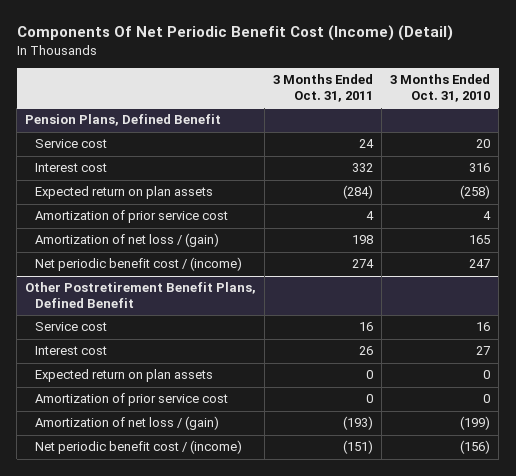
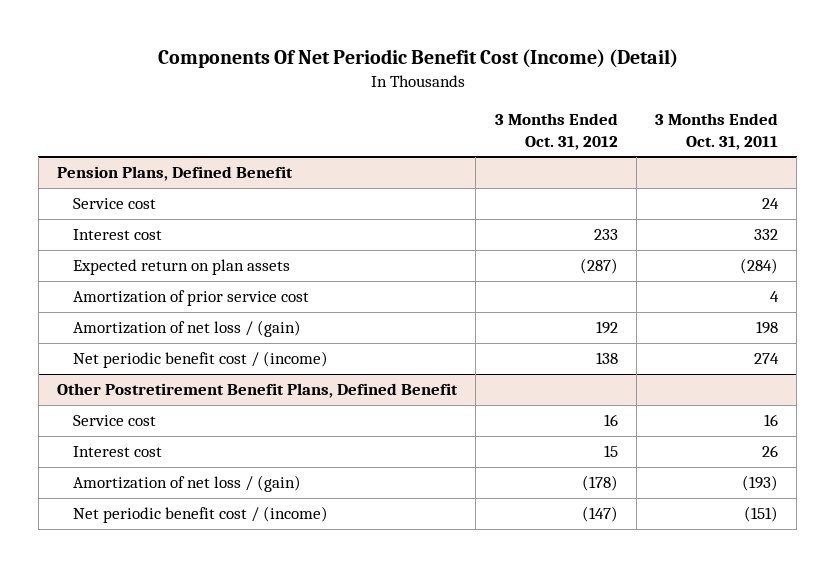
- | 3 Months Ended Oct. 31, 2011 | 3 Months Ended Oct. 31, 2010
+ | 3 Months Ended Oct. 31, 2012 | 3 Months Ended Oct. 31, 2011
@ Other Postretirement Benefit Plans, Defined Benefit
- Expected return on plan assets | 0 | 0
- Amortization of prior service cost | 0 | 0

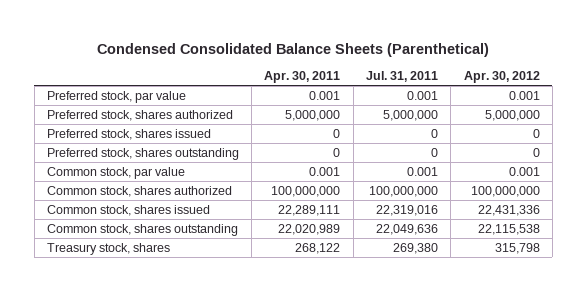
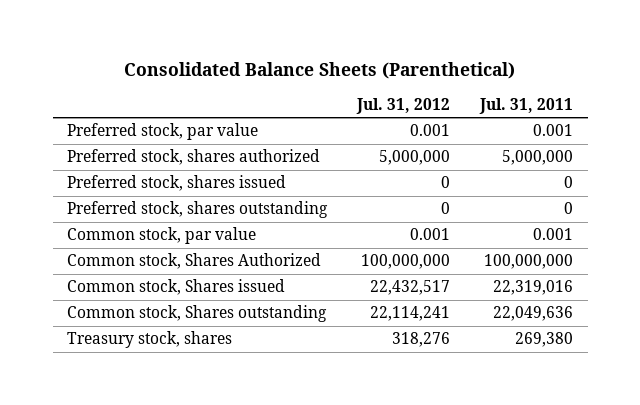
- Condensed Consolidated Balance Sheets (Parenthetical)
+ Consolidated Balance Sheets (Parenthetical)
- | Apr. 30, 2011 | Jul. 31, 2011 | Apr. 30, 2012
+ | Jul. 31, 2012 | Jul. 31, 2011
- Common stock, shares authorized | 100,000,000 | 100,000,000 | 100,000,000
- Common stock, shares issued | 22,289,111 | 22,319,016 | 22,431,336
- Common stock, shares outstanding | 22,020,989 | 22,049,636 | 22,115,538
+ Common stock, Shares Authorized | 100,000,000 | 100,000,000
+ Common stock, Shares issued | 22,432,517 | 22,319,016
+ Common stock, Shares outstanding | 22,114,241 | 22,049,636

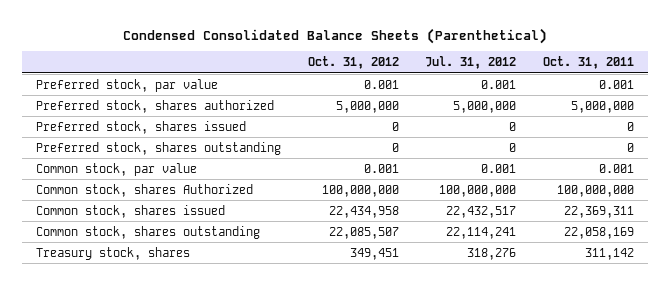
- Consolidated Balance Sheets (Parenthetical)
+ Condensed Consolidated Balance Sheets (Parenthetical)
- | Jul. 31, 2012 | Jul. 31, 2011
+ | Oct. 31, 2012 | Jul. 31, 2012 | Oct. 31, 2011
- Common stock, Shares Authorized | 100,000,000 | 100,000,000
- Common stock, Shares issued | 22,432,517 | 22,319,016
- Common stock, Shares outstanding | 22,114,241 | 22,049,636
+ Common stock, shares Authorized | 100,000,000 | 100,000,000 | 100,000,000
+ Common stock, shares issued | 22,434,958 | 22,432,517 | 22,369,311
+ Common stock, shares outstanding | 22,085,507 | 22,114,241 | 22,058,169

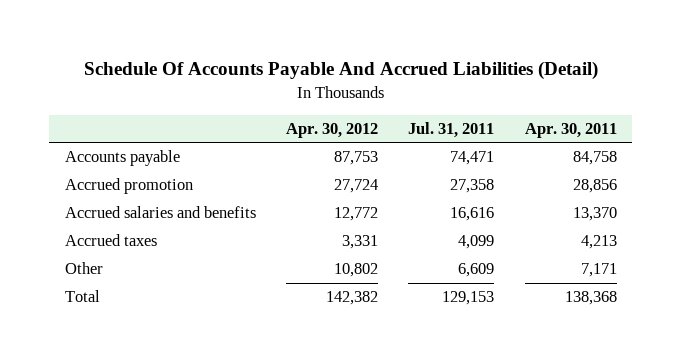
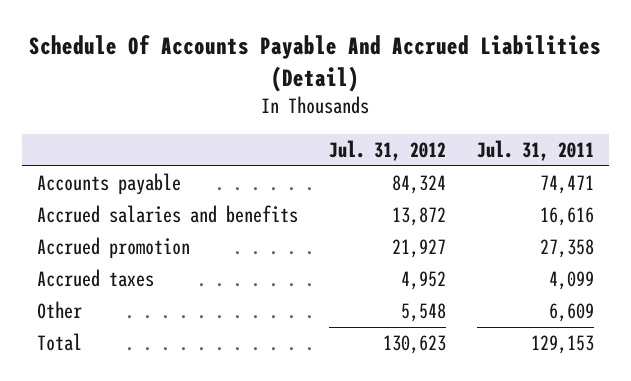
- | Apr. 30, 2012 | Jul. 31, 2011 | Apr. 30, 2011
+ | Jul. 31, 2012 | Jul. 31, 2011
moved down: Accrued promotion | 21,927 | 27,358

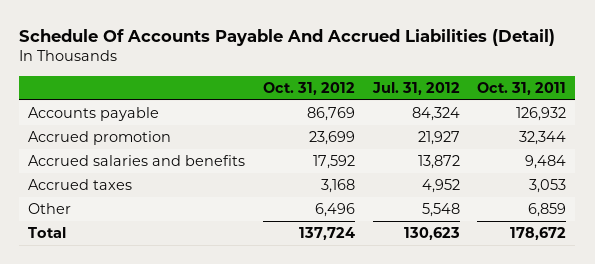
- | Jul. 31, 2012 | Jul. 31, 2011
+ | Oct. 31, 2012 | Jul. 31, 2012 | Oct. 31, 2011
moved down: Accrued salaries and benefits | 17,592 | 13,872 | 9,484

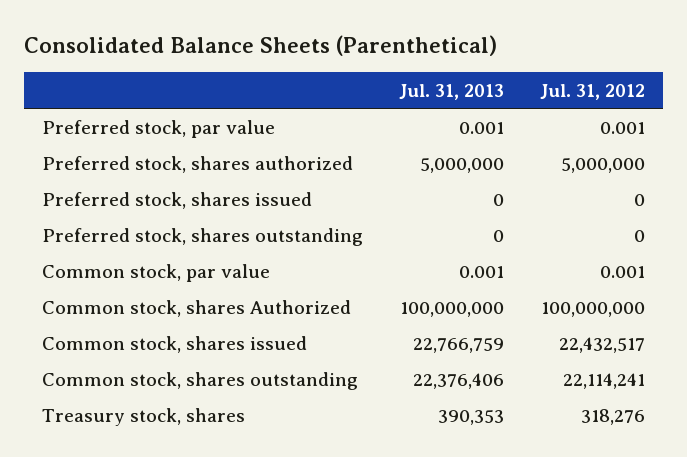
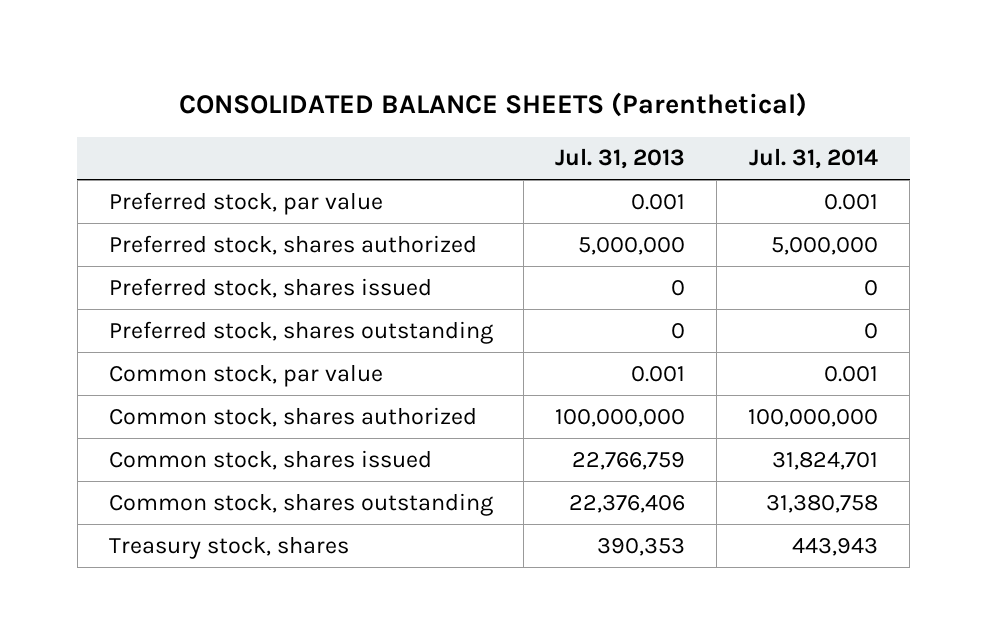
- Consolidated Balance Sheets (Parenthetical)
+ CONSOLIDATED BALANCE SHEETS (Parenthetical)
- | Jul. 31, 2013 | Jul. 31, 2012
+ | Jul. 31, 2013 | Jul. 31, 2014
- Common stock, shares Authorized | 100,000,000 | 100,000,000
+ Common stock, shares authorized | 100,000,000 | 100,000,000

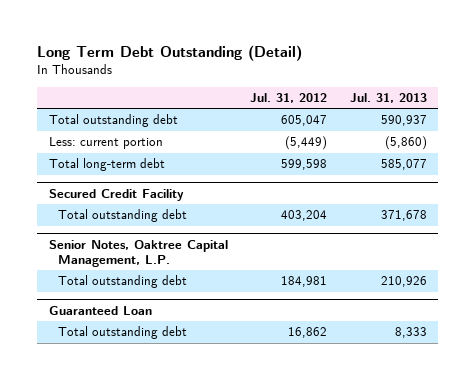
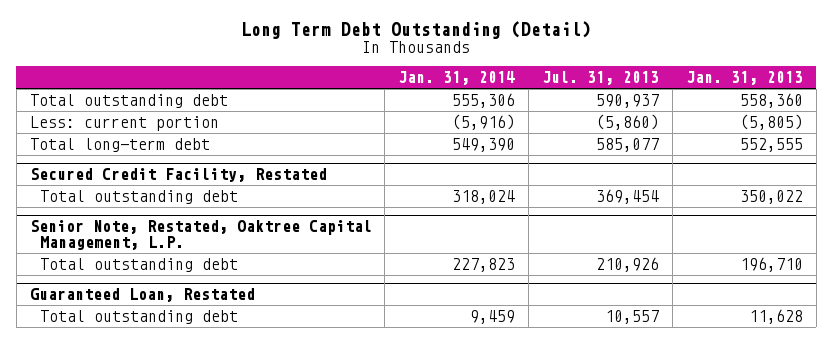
- | Jul. 31, 2012 | Jul. 31, 2013
+ | Jan. 31, 2014 | Jul. 31, 2013 | Jan. 31, 2013
- Secured Credit Facility
- Total outstanding debt | 403,204 | 371,678
- Senior Notes, Oaktree Capital Management, L.P.
+ Secured Credit Facility, Restated
+ Total outstanding debt | 318,024 | 369,454 | 350,022
+ Senior Note, Restated, Oaktree Capital Management, L.P.
- Guaranteed Loan
- Total outstanding debt | 16,862 | 8,333
+ Guaranteed Loan, Restated
+ Total outstanding debt | 9,459 | 10,557 | 11,628

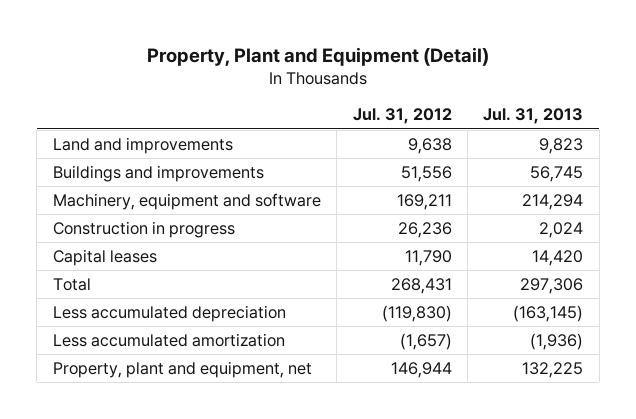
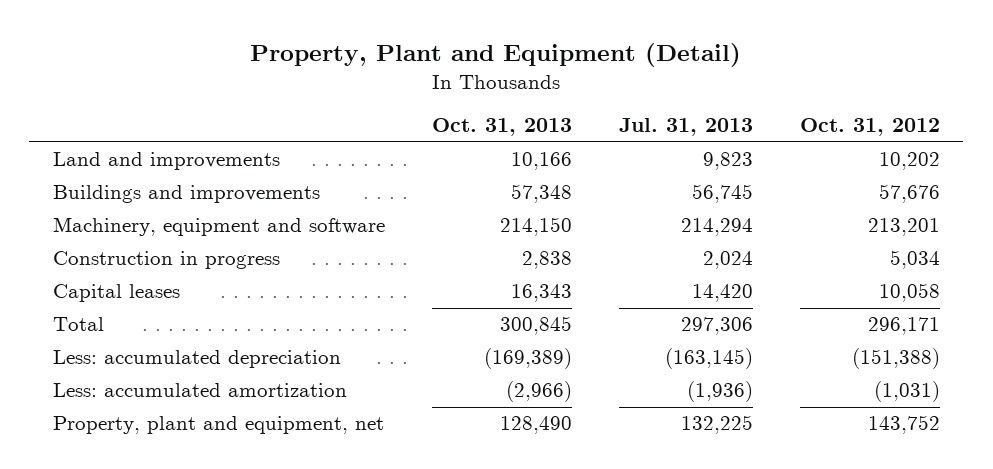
- | Jul. 31, 2012 | Jul. 31, 2013
+ | Oct. 31, 2013 | Jul. 31, 2013 | Oct. 31, 2012
- Less accumulated depreciation | (119,830) | (163,145)
- Less accumulated amortization | (1,657) | (1,936)
+ Less: accumulated depreciation | (169,389) | (163,145) | (151,388)
+ Less: accumulated amortization | (2,966) | (1,936) | (1,031)

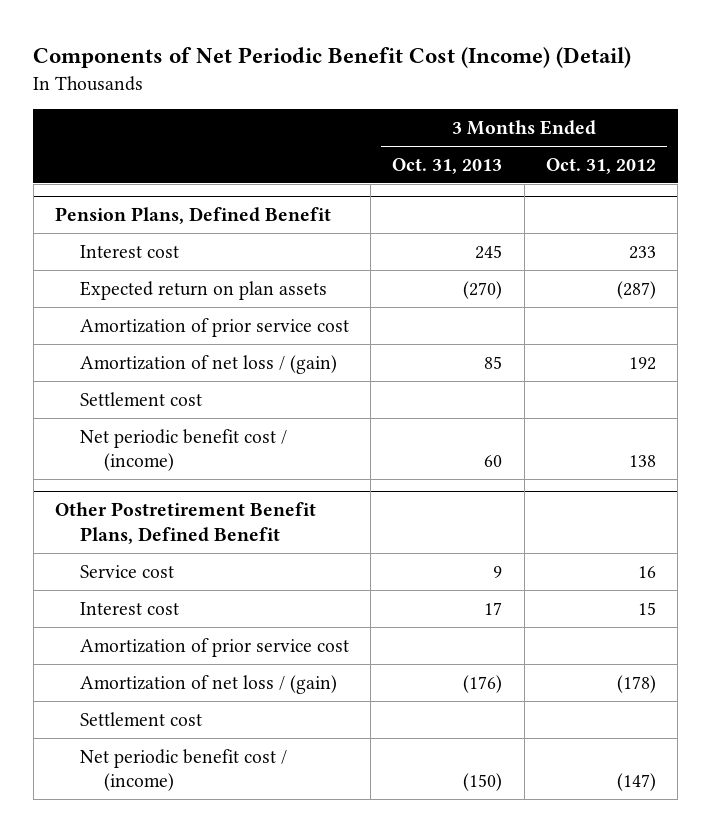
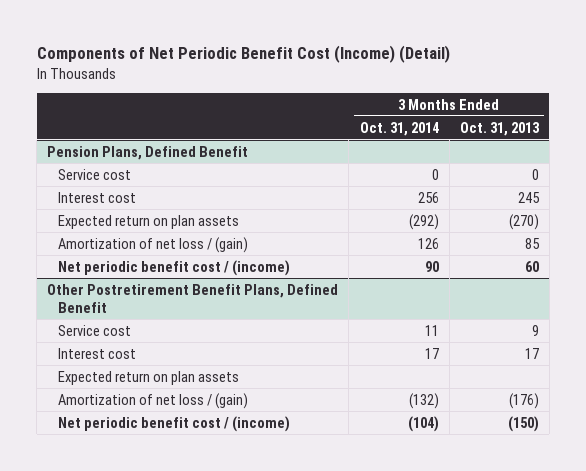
- | 3 Months Ended Oct. 31, 2013 | 3 Months Ended Oct. 31, 2012
+ | 3 Months Ended Oct. 31, 2014 | 3 Months Ended Oct. 31, 2013
@ Pension Plans, Defined Benefit
+ Service cost | 0 | 0
- Amortization of prior service cost
- Settlement cost
@ Other Postretirement Benefit Plans, Defined Benefit
- Amortization of prior service cost
+ Expected return on plan assets
- Settlement cost

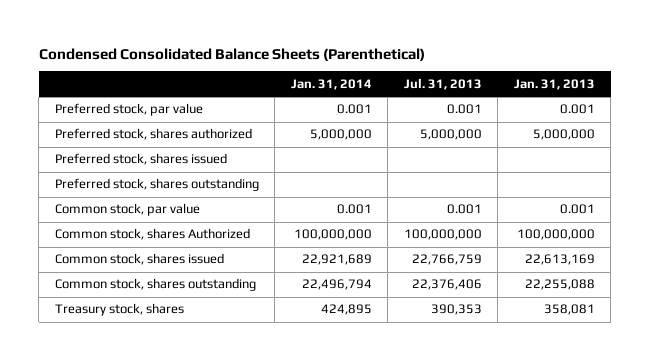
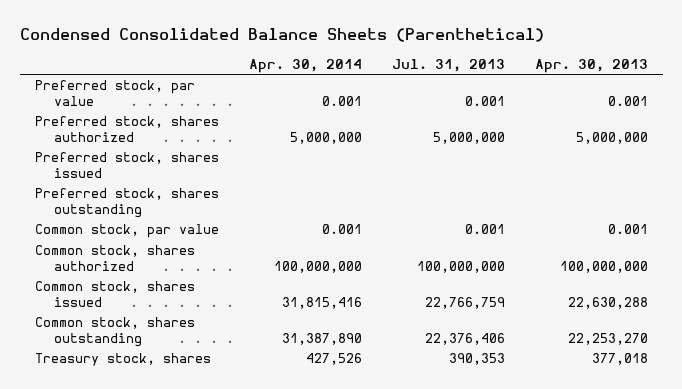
- | Jan. 31, 2014 | Jul. 31, 2013 | Jan. 31, 2013
+ | Apr. 30, 2014 | Jul. 31, 2013 | Apr. 30, 2013
- Common stock, shares Authorized | 100,000,000 | 100,000,000 | 100,000,000
+ Common stock, shares authorized | 100,000,000 | 100,000,000 | 100,000,000

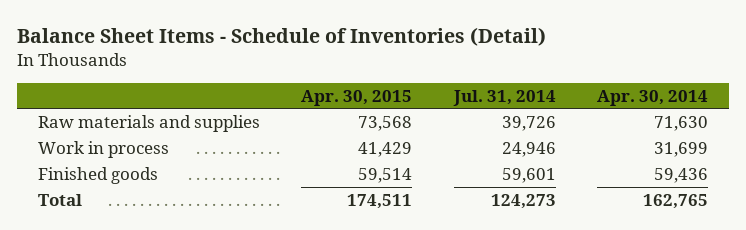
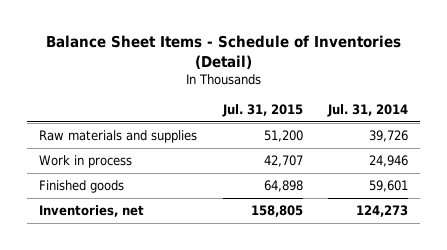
- | Apr. 30, 2015 | Jul. 31, 2014 | Apr. 30, 2014
+ | Jul. 31, 2015 | Jul. 31, 2014
- Total | 174,511 | 124,273 | 162,765
+ Inventories, net | 158,805 | 124,273

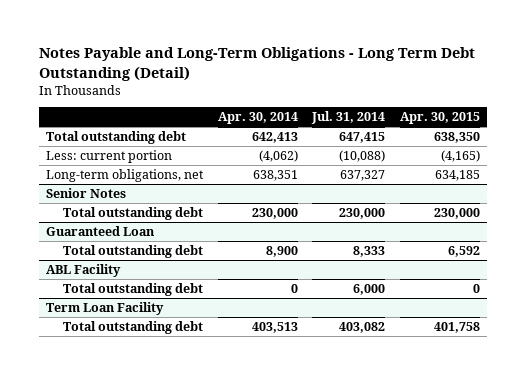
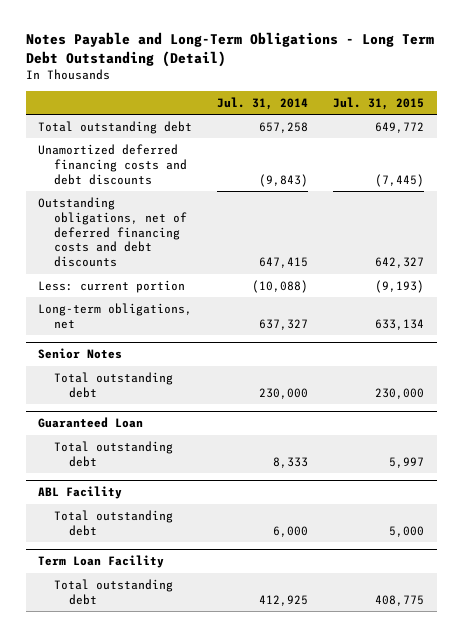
- | Apr. 30, 2014 | Jul. 31, 2014 | Apr. 30, 2015
+ | Jul. 31, 2014 | Jul. 31, 2015
- Total outstanding debt | 642,413 | 647,415 | 638,350
+ Total outstanding debt | 657,258 | 649,772
+ Unamortized deferred financing costs and debt discounts | (9,843) | (7,445)
+ Outstanding obligations, net of deferred financing costs and debt discounts | 647,415 | 642,327
@ Term Loan Facility
- Total outstanding debt | 403,513 | 403,082 | 401,758
+ Total outstanding debt | 412,925 | 408,775

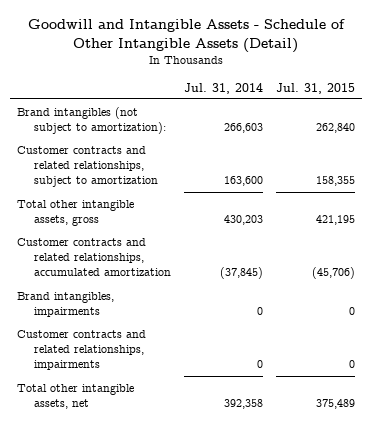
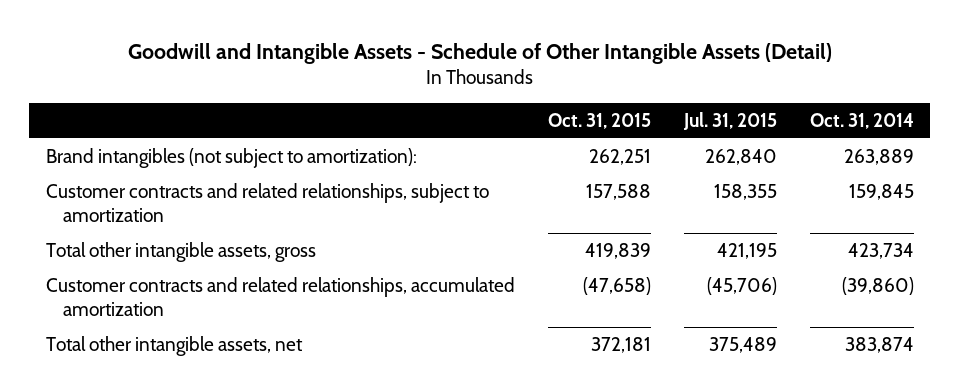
- | Jul. 31, 2014 | Jul. 31, 2015
+ | Oct. 31, 2015 | Jul. 31, 2015 | Oct. 31, 2014
- Brand intangibles, impairments | 0 | 0
- Customer contracts and related relationships, impairments | 0 | 0

